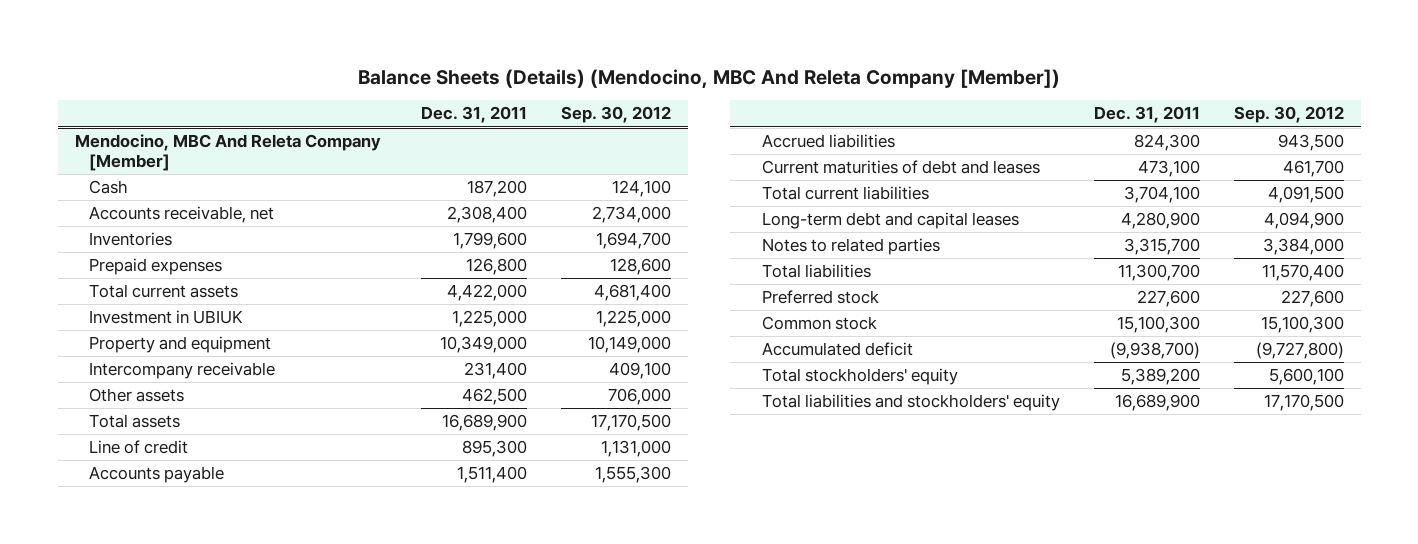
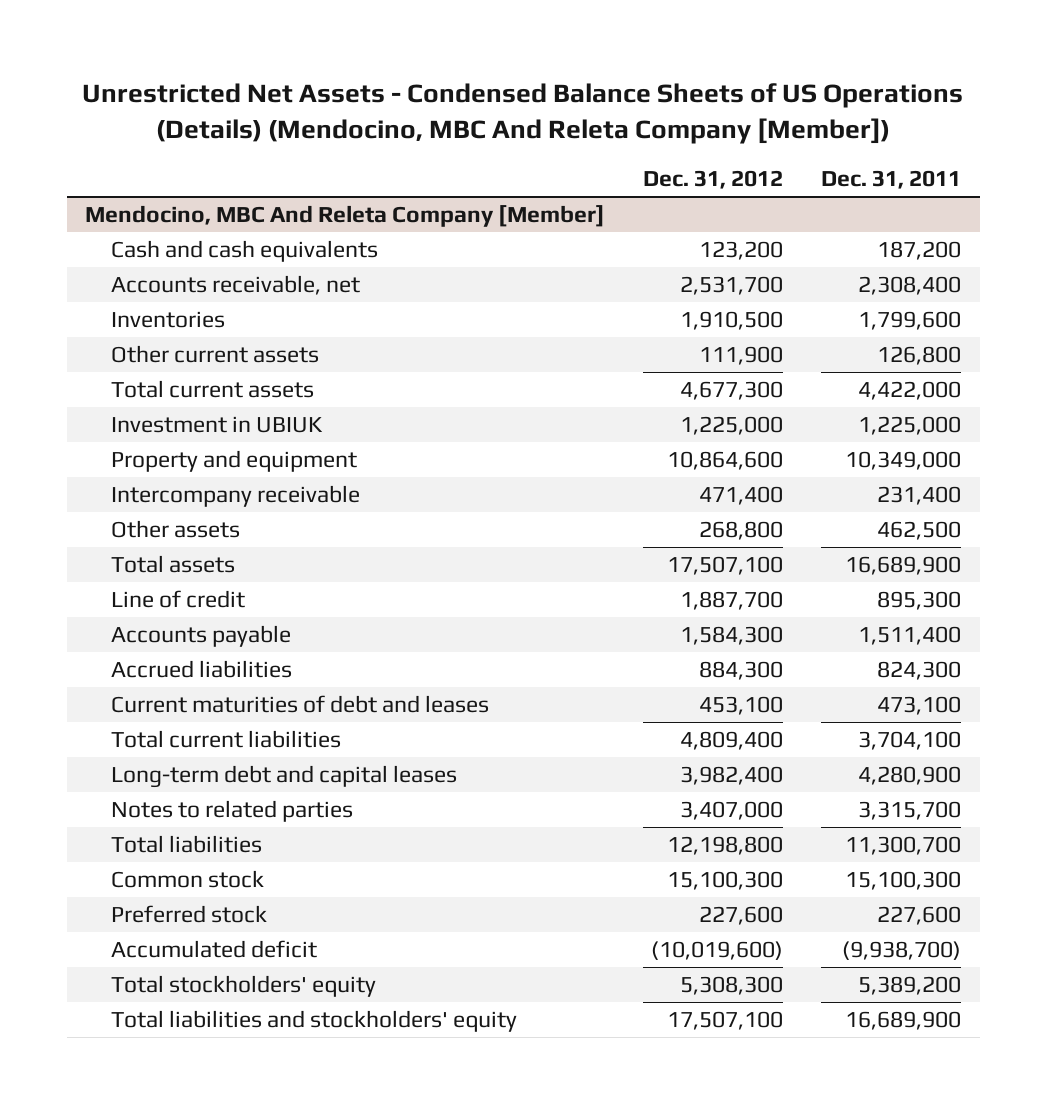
- Balance Sheets (Details) (Mendocino, MBC And Releta Company [Member])
+ Unrestricted Net Assets - Condensed Balance Sheets of US Operations (Details) (Mendocino, MBC And Releta Company [Member])
- | Dec. 31, 2011 | Sep. 30, 2012
+ | Dec. 31, 2012 | Dec. 31, 2011
@ Mendocino, MBC And Releta Company [Member]
- Cash | 187,200 | 124,100
+ Cash and cash equivalents | 123,200 | 187,200
- Prepaid expenses | 126,800 | 128,600
+ Other current assets | 111,900 | 126,800
moved down: Preferred stock | 227,600 | 227,600

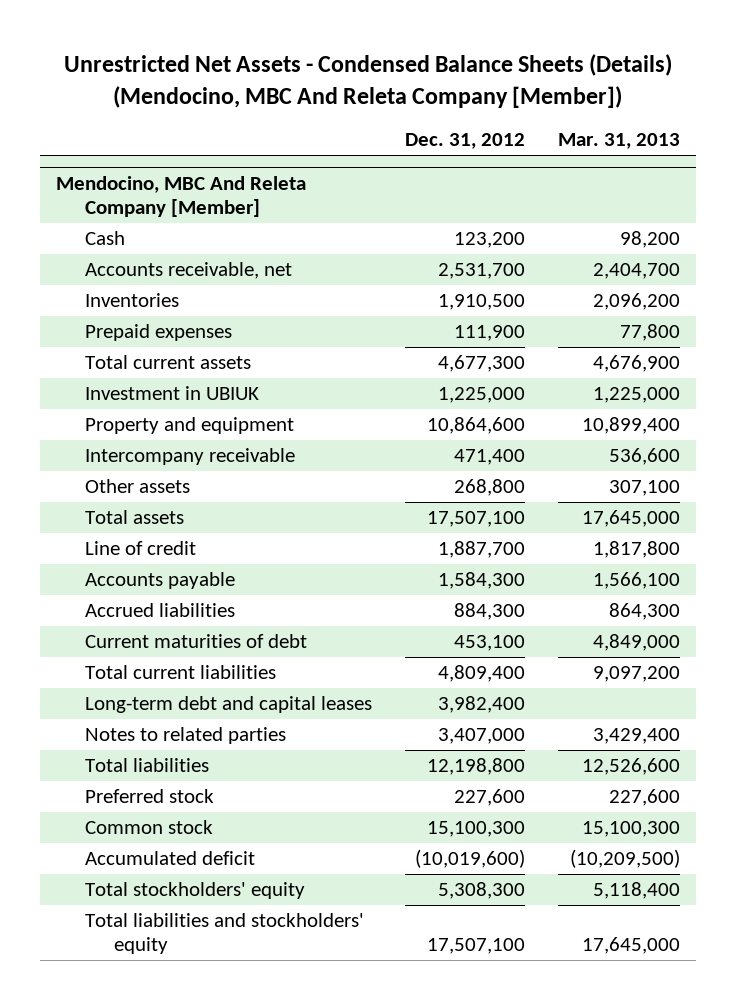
- Unrestricted Net Assets - Condensed Balance Sheets of US Operations (Details) (Mendocino, MBC And Releta Company [Member])
+ Unrestricted Net Assets - Condensed Balance Sheets (Details) (Mendocino, MBC And Releta Company [Member])
- | Dec. 31, 2012 | Dec. 31, 2011
+ | Dec. 31, 2012 | Mar. 31, 2013
@ Mendocino, MBC And Releta Company [Member]
- Cash and cash equivalents | 123,200 | 187,200
+ Cash | 123,200 | 98,200
- Other current assets | 111,900 | 126,800
+ Prepaid expenses | 111,900 | 77,800
- Current maturities of debt and leases | 453,100 | 473,100
+ Current maturities of debt | 453,100 | 4,849,000
moved down: Common stock | 15,100,300 | 15,100,300

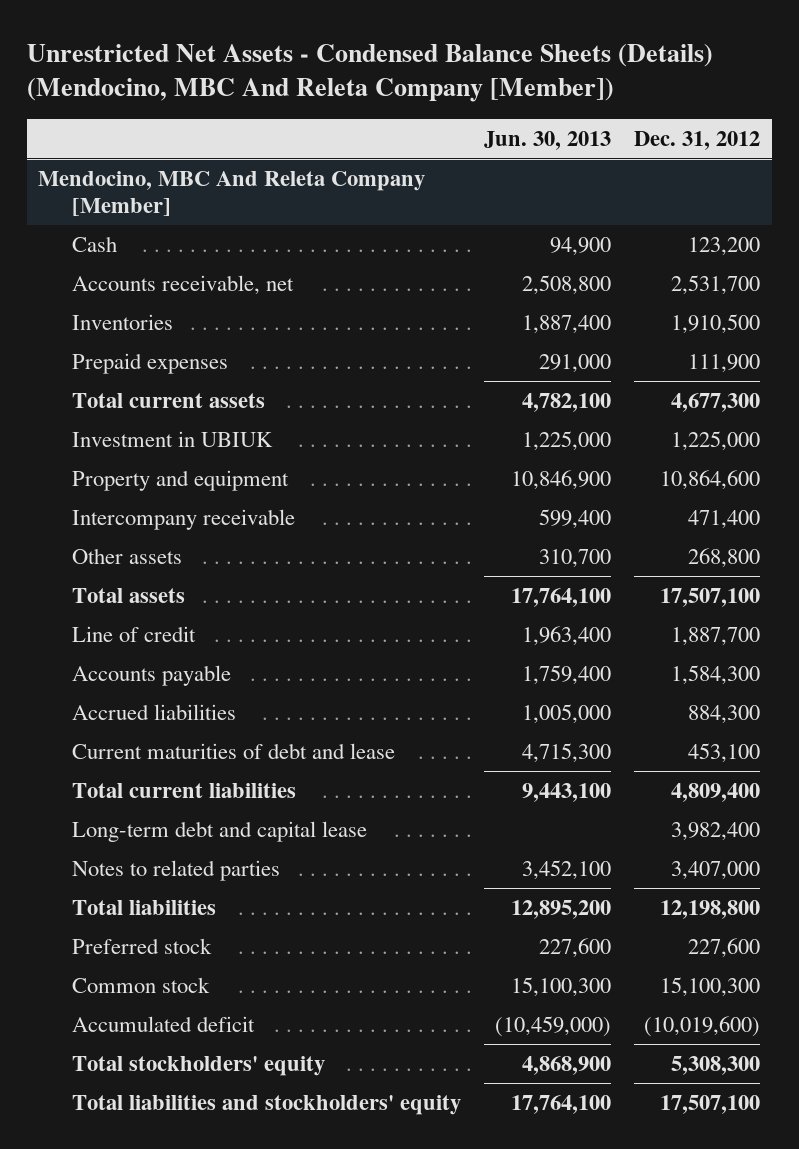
- | Dec. 31, 2012 | Mar. 31, 2013
+ | Jun. 30, 2013 | Dec. 31, 2012
@ Mendocino, MBC And Releta Company [Member]
- Current maturities of debt | 453,100 | 4,849,000
+ Current maturities of debt and lease | 4,715,300 | 453,100
- Long-term debt and capital leases | 3,982,400 |
+ Long-term debt and capital lease | | 3,982,400

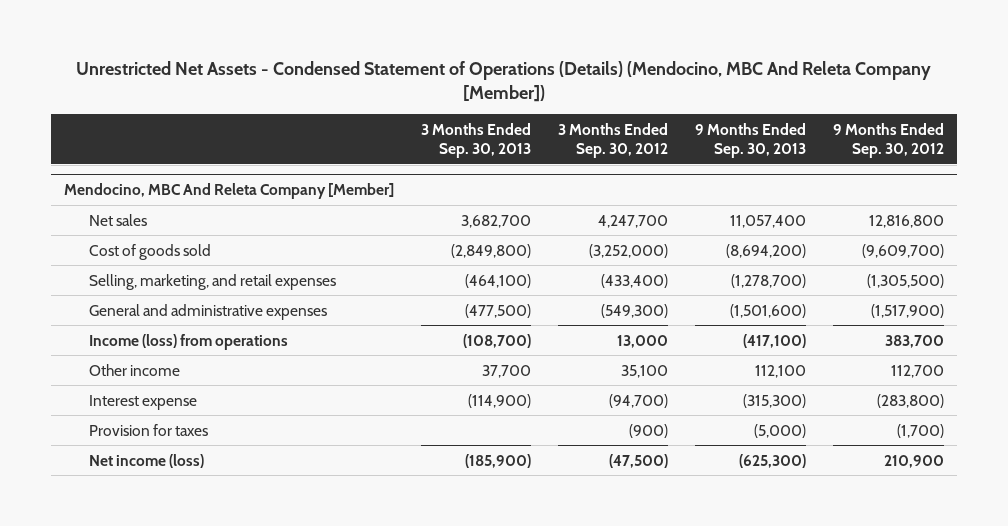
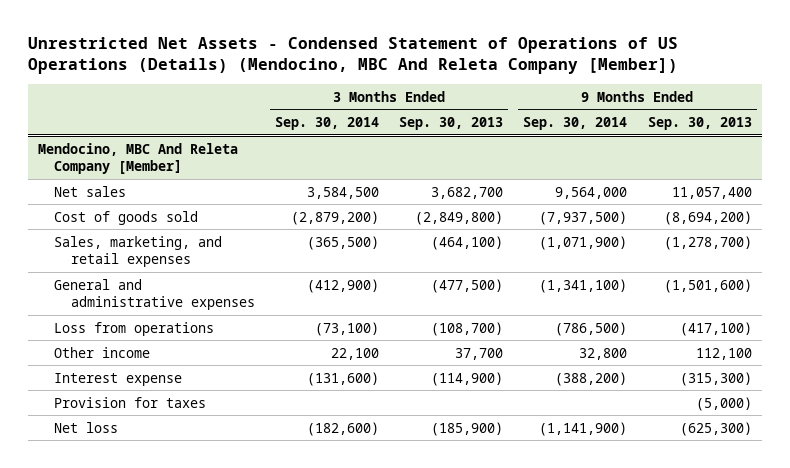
- Unrestricted Net Assets - Condensed Statement of Operations (Details) (Mendocino, MBC And Releta Company [Member])
+ Unrestricted Net Assets - Condensed Statement of Operations of US Operations (Details) (Mendocino, MBC And Releta Company [Member])
- | 3 Months Ended Sep. 30, 2013 | 3 Months Ended Sep. 30, 2012 | 9 Months Ended Sep. 30, 2013 | 9 Months Ended Sep. 30, 2012
+ | 3 Months Ended Sep. 30, 2014 | 3 Months Ended Sep. 30, 2013 | 9 Months Ended Sep. 30, 2014 | 9 Months Ended Sep. 30, 2013
@ Mendocino, MBC And Releta Company [Member]
- Selling, marketing, and retail expenses | (464,100) | (433,400) | (1,278,700) | (1,305,500)
+ Sales, marketing, and retail expenses | (365,500) | (464,100) | (1,071,900) | (1,278,700)
- Income (loss) from operations | (108,700) | 13,000 | (417,100) | 383,700
+ Loss from operations | (73,100) | (108,700) | (786,500) | (417,100)
- Net income (loss) | (185,900) | (47,500) | (625,300) | 210,900
+ Net loss | (182,600) | (185,900) | (1,141,900) | (625,300)

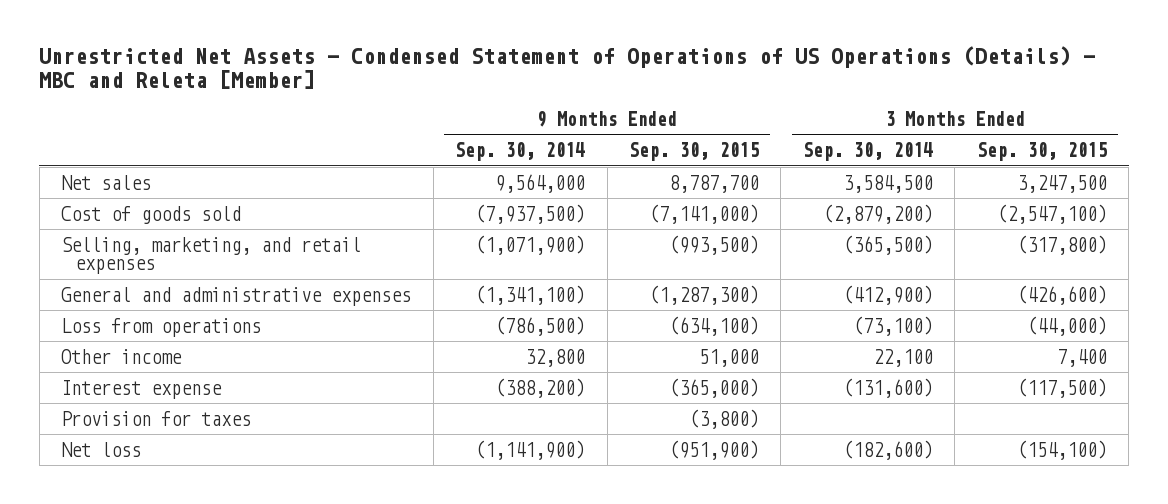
- Unrestricted Net Assets - Condensed Statement of Operations of US Operations (Details) (Mendocino, MBC And Releta Company [Member])
+ Unrestricted Net Assets - Condensed Statement of Operations of US Operations (Details) - MBC and Releta [Member]
- | 3 Months Ended Sep. 30, 2014 | 3 Months Ended Sep. 30, 2013 | 9 Months Ended Sep. 30, 2014 | 9 Months Ended Sep. 30, 2013
+ | 9 Months Ended Sep. 30, 2014 | 9 Months Ended Sep. 30, 2015 | 3 Months Ended Sep. 30, 2014 | 3 Months Ended Sep. 30, 2015
- Mendocino, MBC And Releta Company [Member]
- Sales, marketing, and retail expenses | (365,500) | (464,100) | (1,071,900) | (1,278,700)
+ Selling, marketing, and retail expenses | (1,071,900) | (993,500) | (365,500) | (317,800)

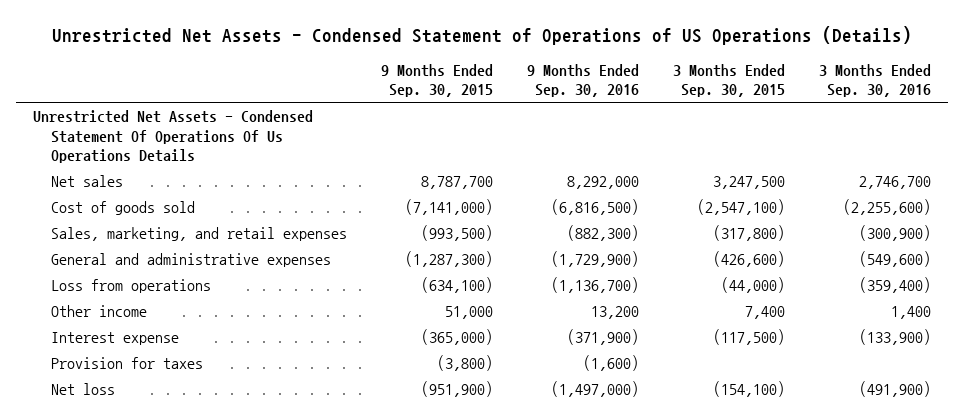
- Unrestricted Net Assets - Condensed Statement of Operations of US Operations (Details) - MBC and Releta [Member]
+ Unrestricted Net Assets - Condensed Statement of Operations of US Operations (Details)
- | 9 Months Ended Sep. 30, 2014 | 9 Months Ended Sep. 30, 2015 | 3 Months Ended Sep. 30, 2014 | 3 Months Ended Sep. 30, 2015
+ | 9 Months Ended Sep. 30, 2015 | 9 Months Ended Sep. 30, 2016 | 3 Months Ended Sep. 30, 2015 | 3 Months Ended Sep. 30, 2016
+ Unrestricted Net Assets - Condensed Statement Of Operations Of Us Operations Details
- Selling, marketing, and retail expenses | (1,071,900) | (993,500) | (365,500) | (317,800)
+ Sales, marketing, and retail expenses | (993,500) | (882,300) | (317,800) | (300,900)

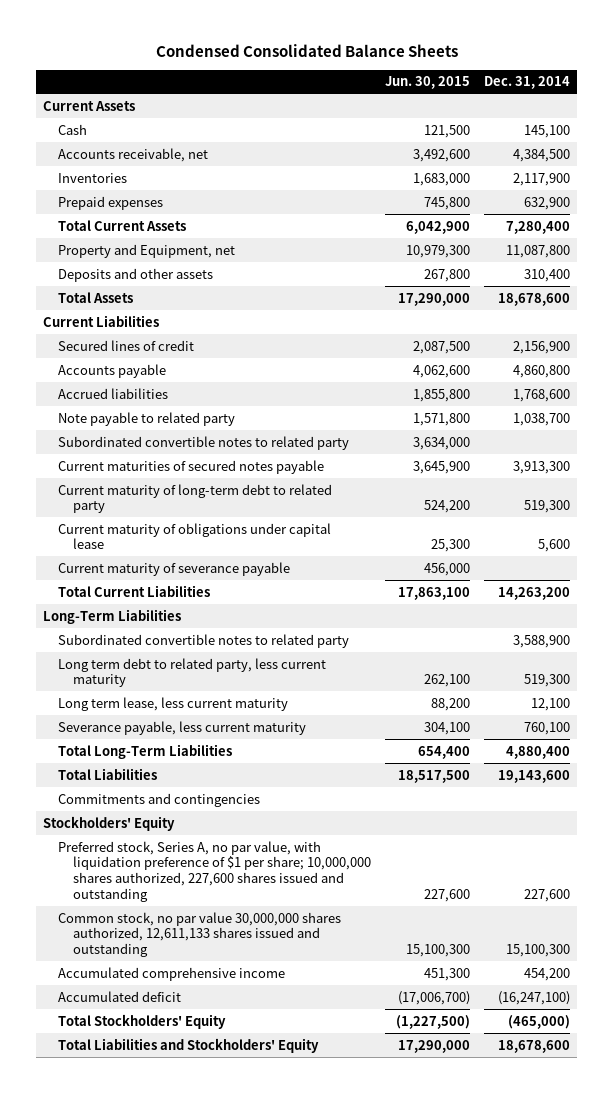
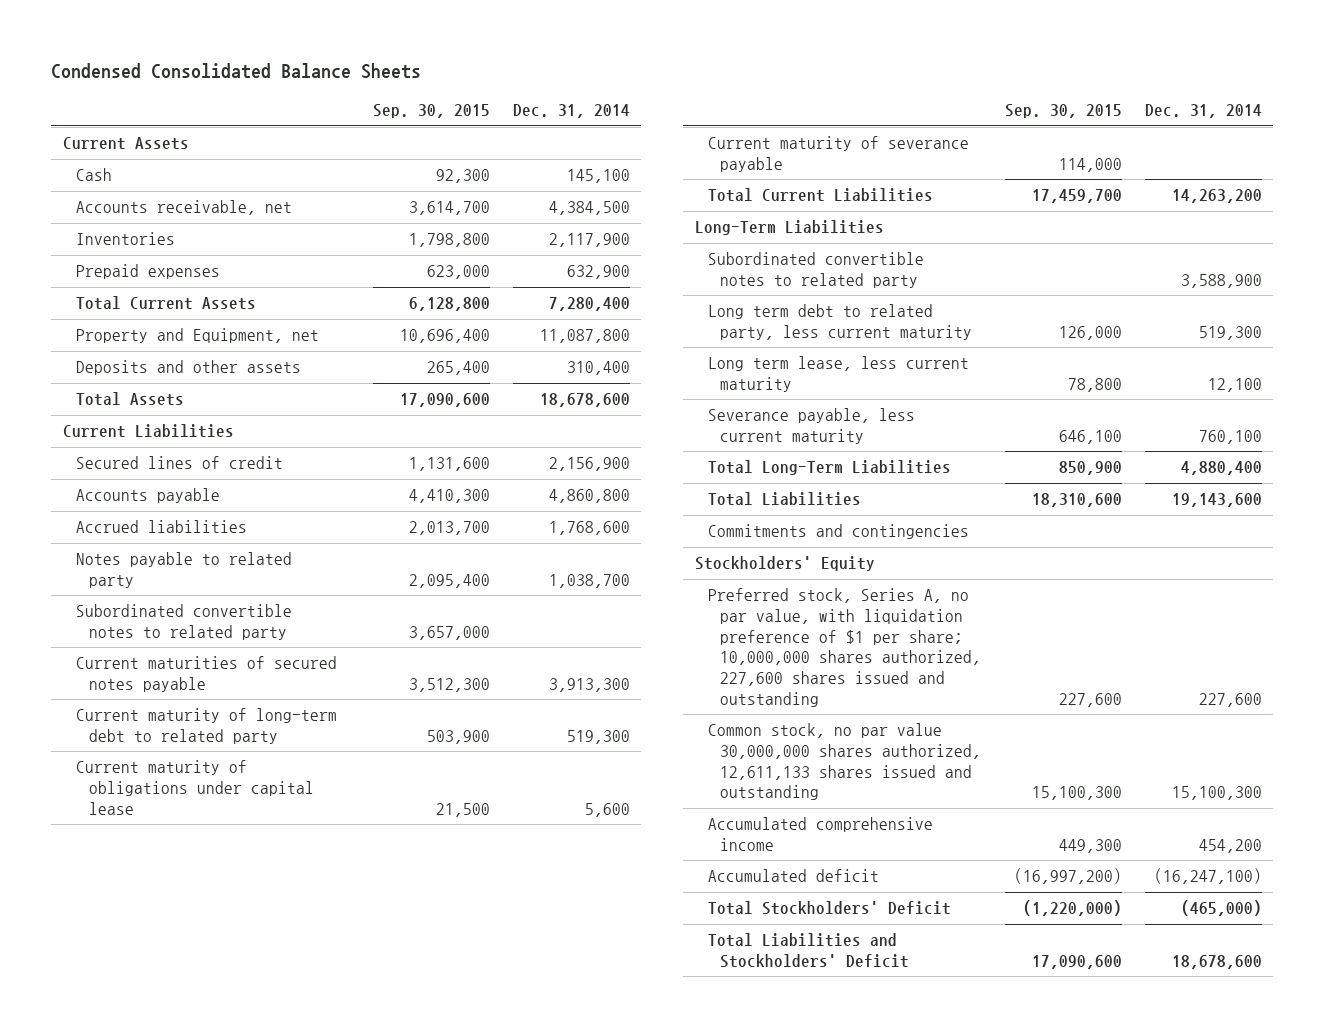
- | Jun. 30, 2015 | Dec. 31, 2014
+ | Sep. 30, 2015 | Dec. 31, 2014
- Note payable to related party | 1,571,800 | 1,038,700
+ Notes payable to related party | 2,095,400 | 1,038,700
- Total Stockholders' Equity | (1,227,500) | (465,000)
- Total Liabilities and Stockholders' Equity | 17,290,000 | 18,678,600
+ Total Stockholders' Deficit | (1,220,000) | (465,000)
+ Total Liabilities and Stockholders' Deficit | 17,090,600 | 18,678,600

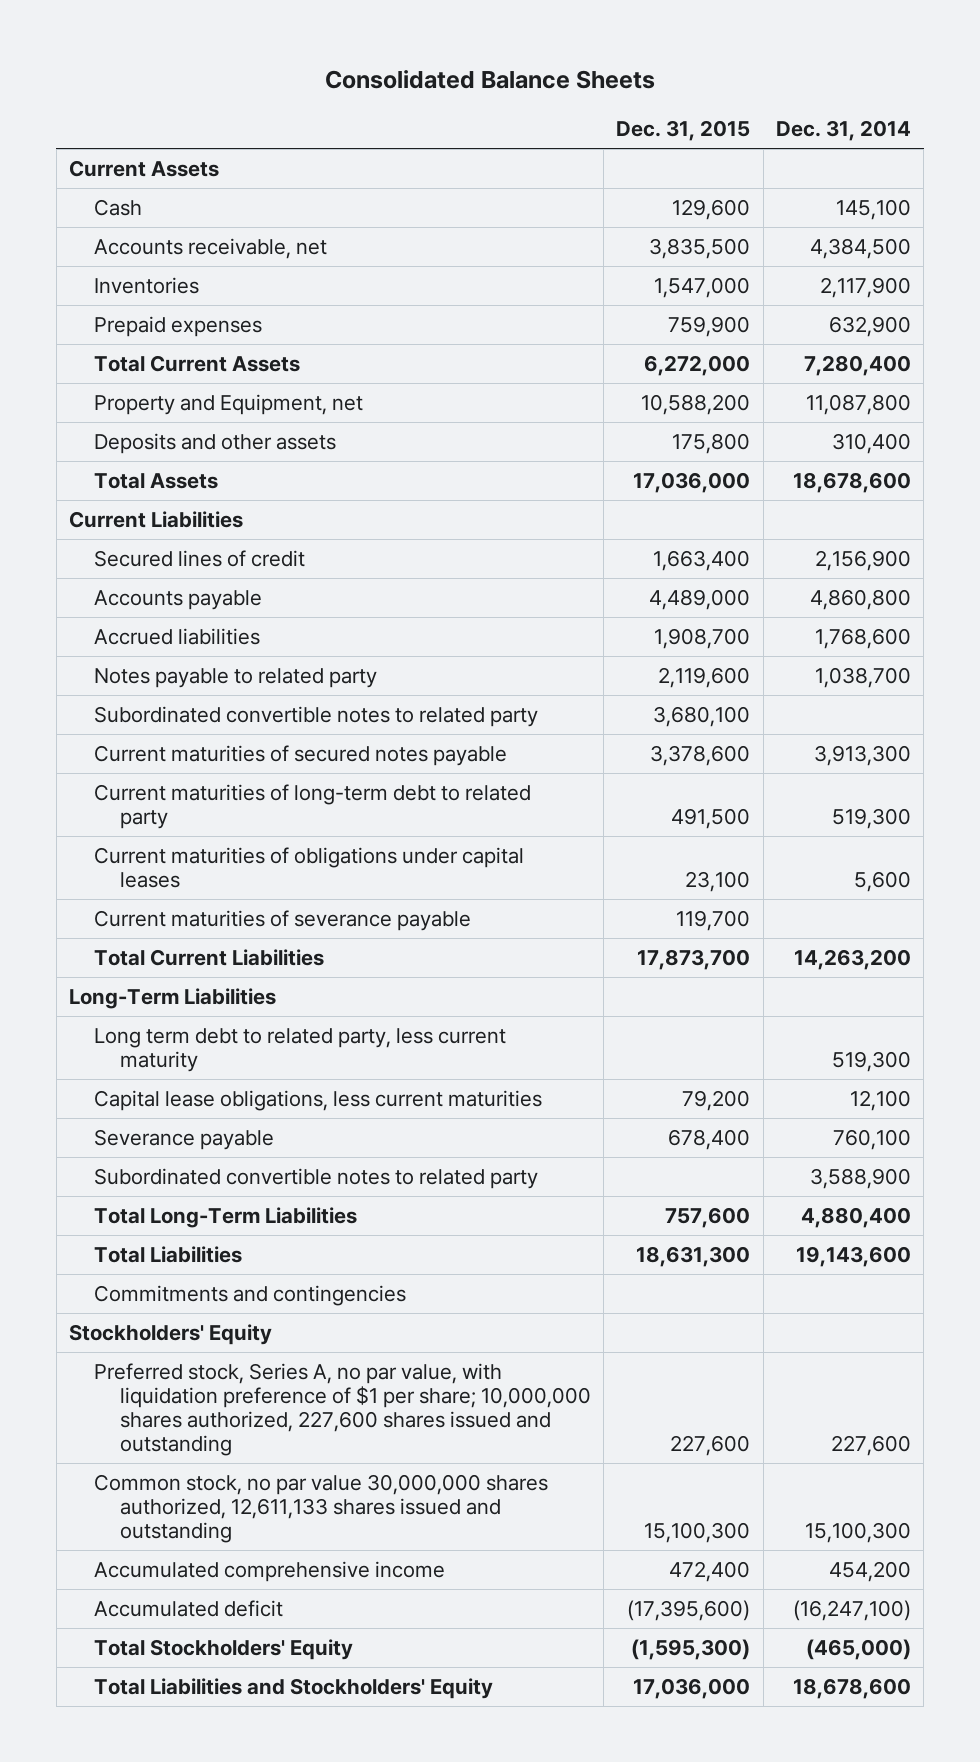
- Condensed Consolidated Balance Sheets
+ Consolidated Balance Sheets
- | Sep. 30, 2015 | Dec. 31, 2014
+ | Dec. 31, 2015 | Dec. 31, 2014
- Current maturity of long-term debt to related party | 503,900 | 519,300
- Current maturity of obligations under capital lease | 21,500 | 5,600
- Current maturity of severance payable | 114,000 |
+ Current maturities of long-term debt to related party | 491,500 | 519,300
+ Current maturities of obligations under capital leases | 23,100 | 5,600
+ Current maturities of severance payable | 119,700 |
- Long term lease, less current maturity | 78,800 | 12,100
- Severance payable, less current maturity | 646,100 | 760,100
+ Capital lease obligations, less current maturities | 79,200 | 12,100
+ Severance payable | 678,400 | 760,100
moved down: Subordinated convertible notes to related party | | 3,588,900
- Total Stockholders' Deficit | (1,220,000) | (465,000)
- Total Liabilities and Stockholders' Deficit | 17,090,600 | 18,678,600
+ Total Stockholders' Equity | (1,595,300) | (465,000)
+ Total Liabilities and Stockholders' Equity | 17,036,000 | 18,678,600

